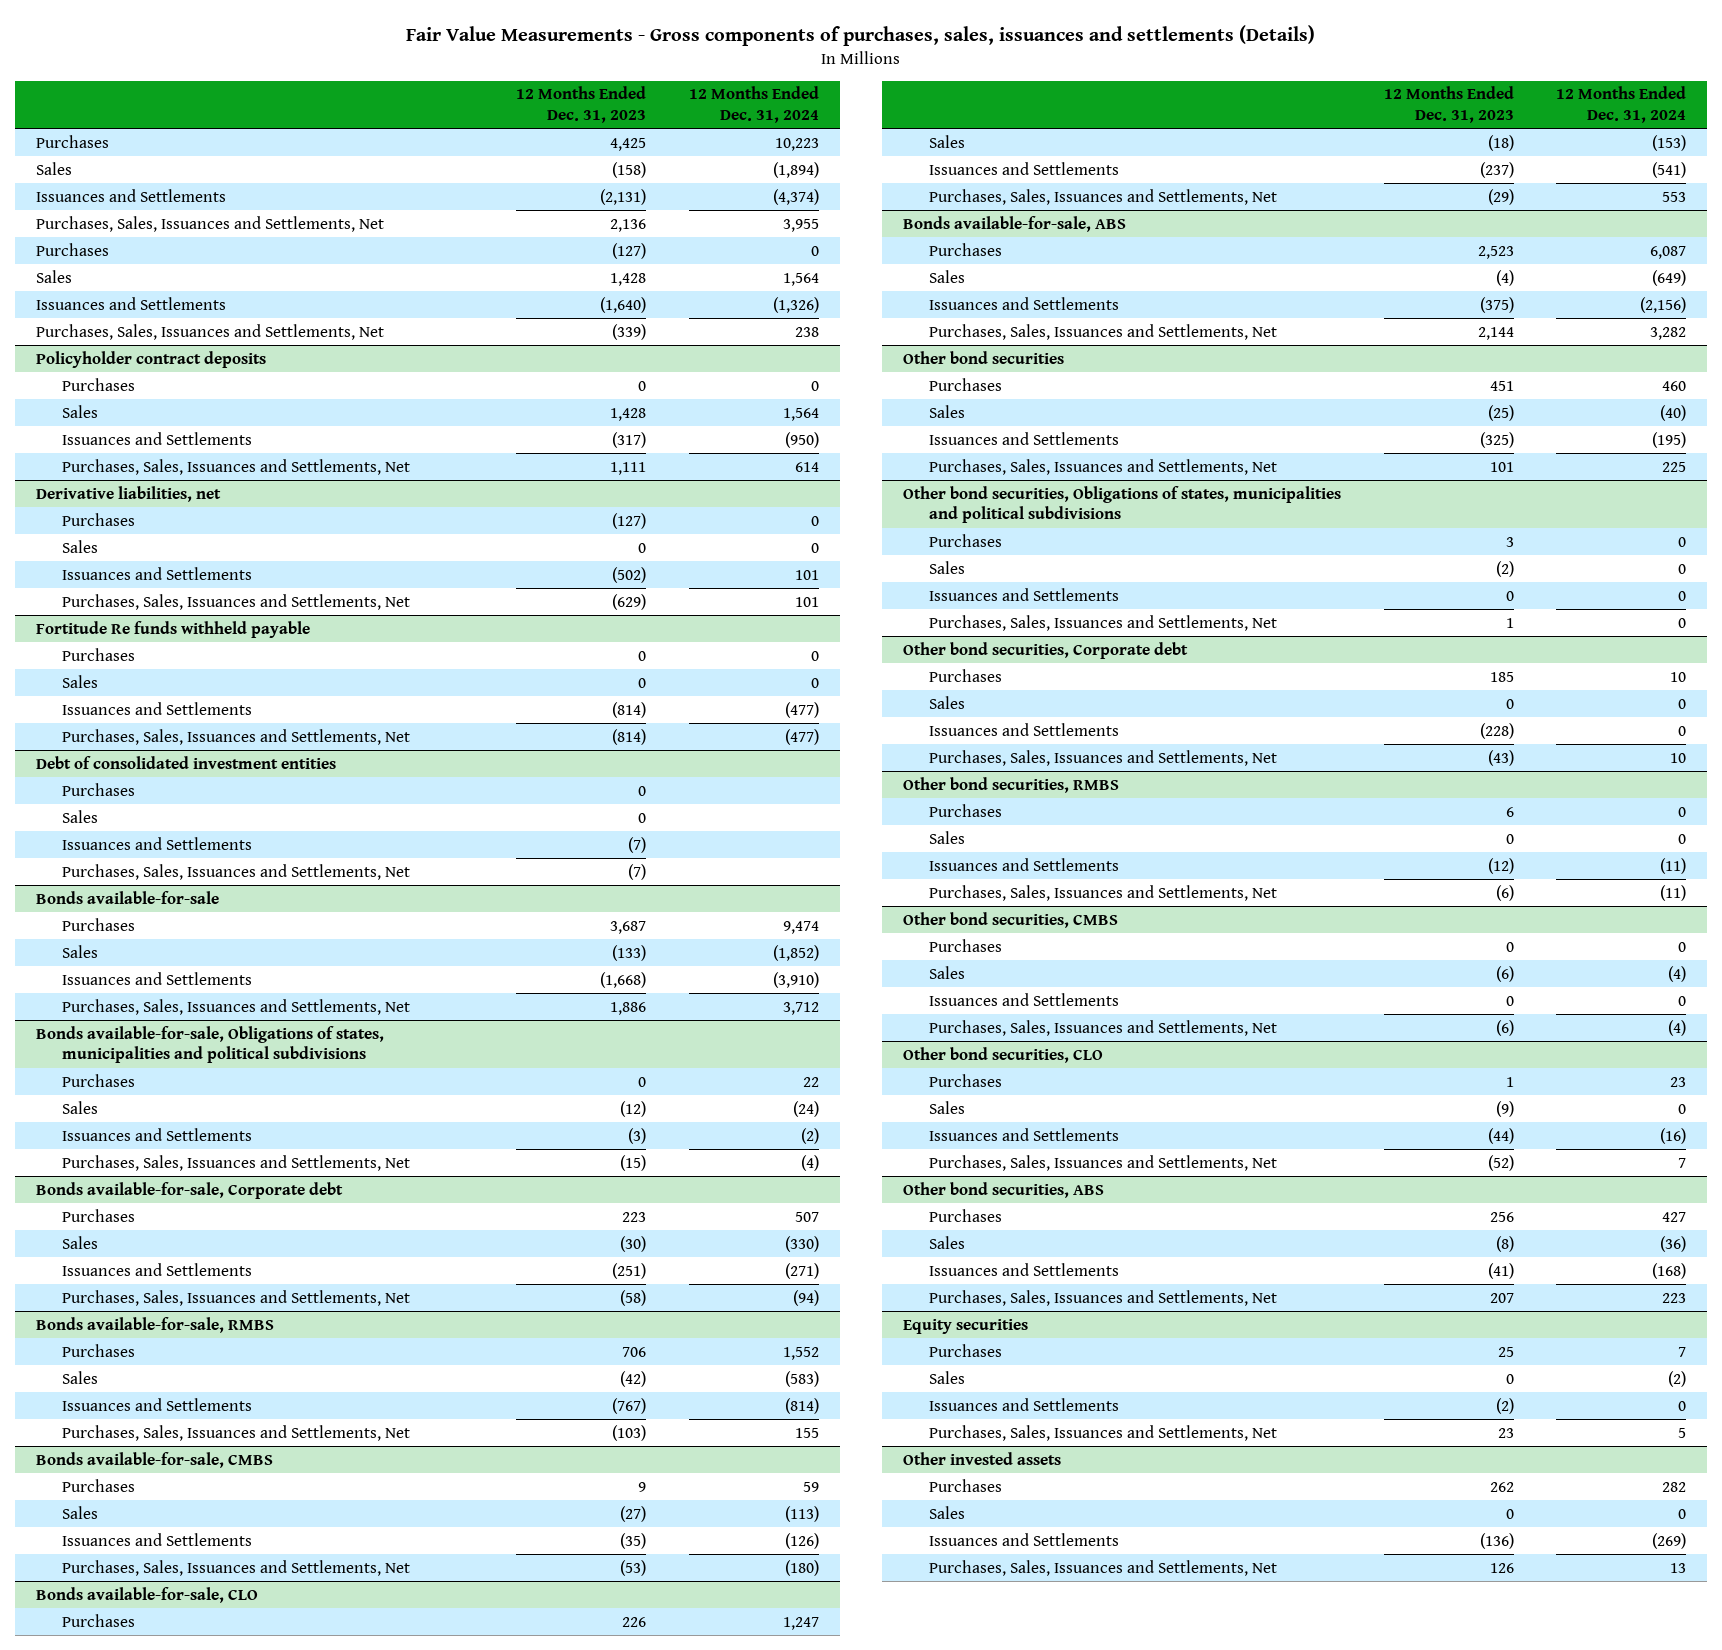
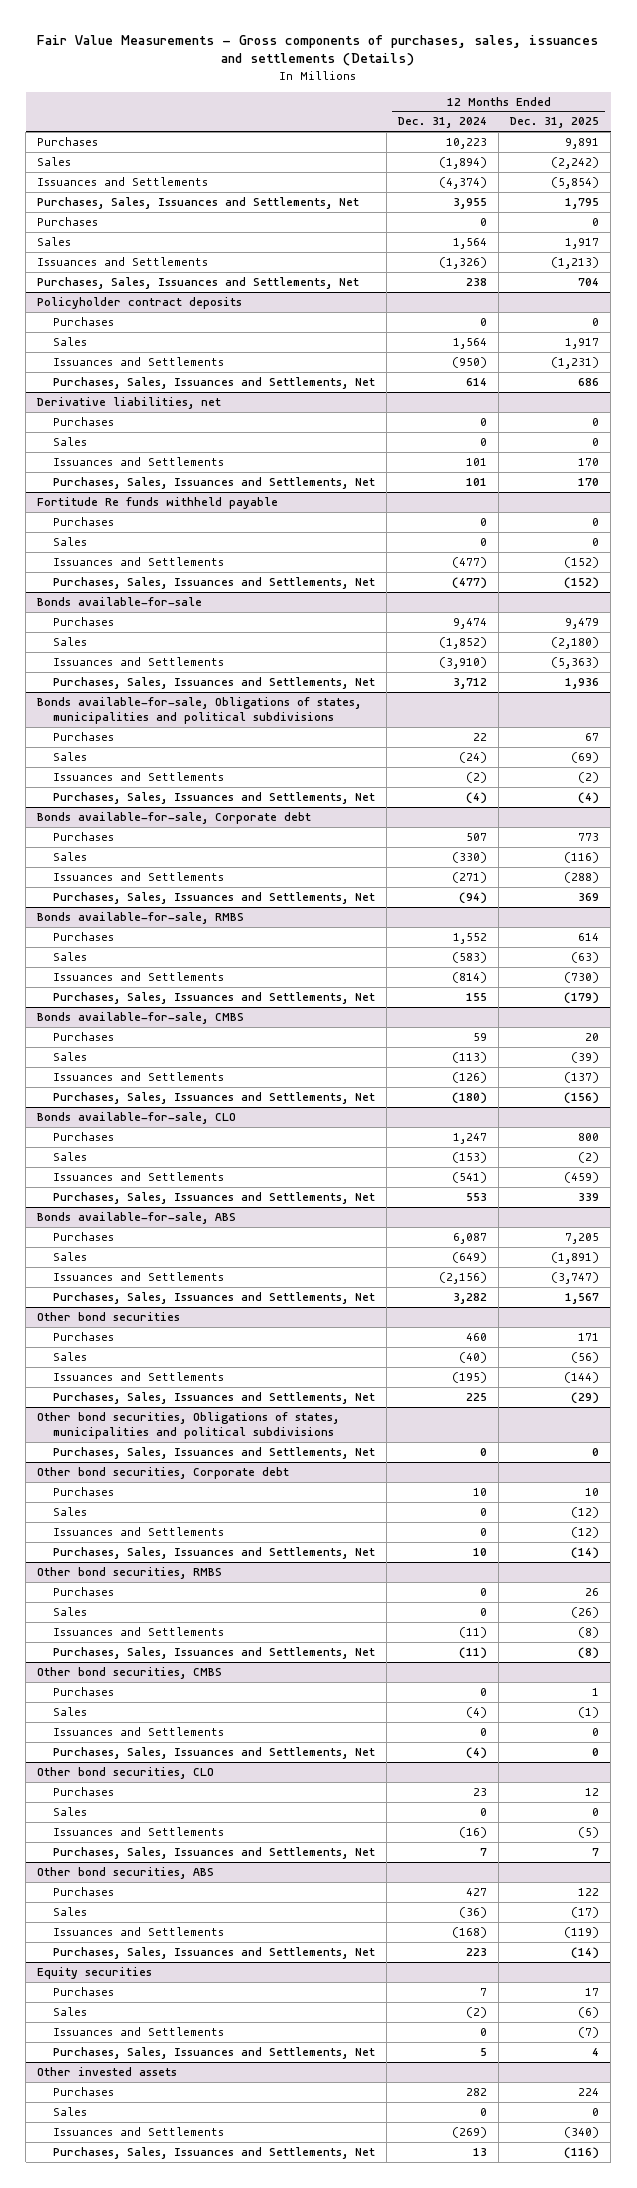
- | 12 Months Ended Dec. 31, 2023 | 12 Months Ended Dec. 31, 2024
+ | 12 Months Ended Dec. 31, 2024 | 12 Months Ended Dec. 31, 2025
- Debt of consolidated investment entities
- Purchases | 0 |
- Sales | 0 |
- Issuances and Settlements | (7) |
- Purchases, Sales, Issuances and Settlements, Net | (7) |
@ Other bond securities, Obligations of states, municipalities and political subdivisions
- Purchases | 3 | 0
- Sales | (2) | 0
- Issuances and Settlements | 0 | 0

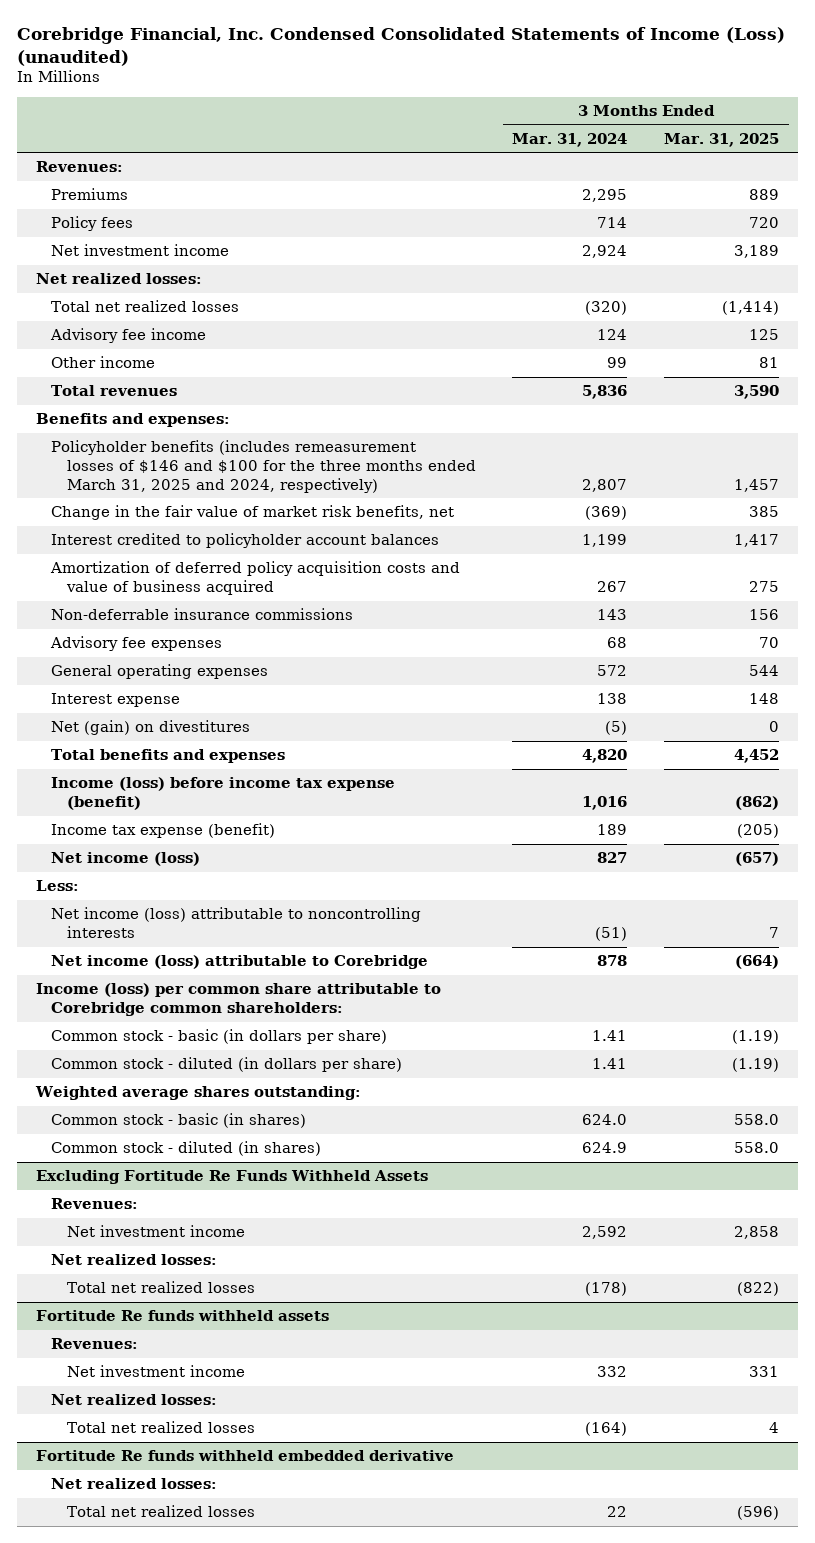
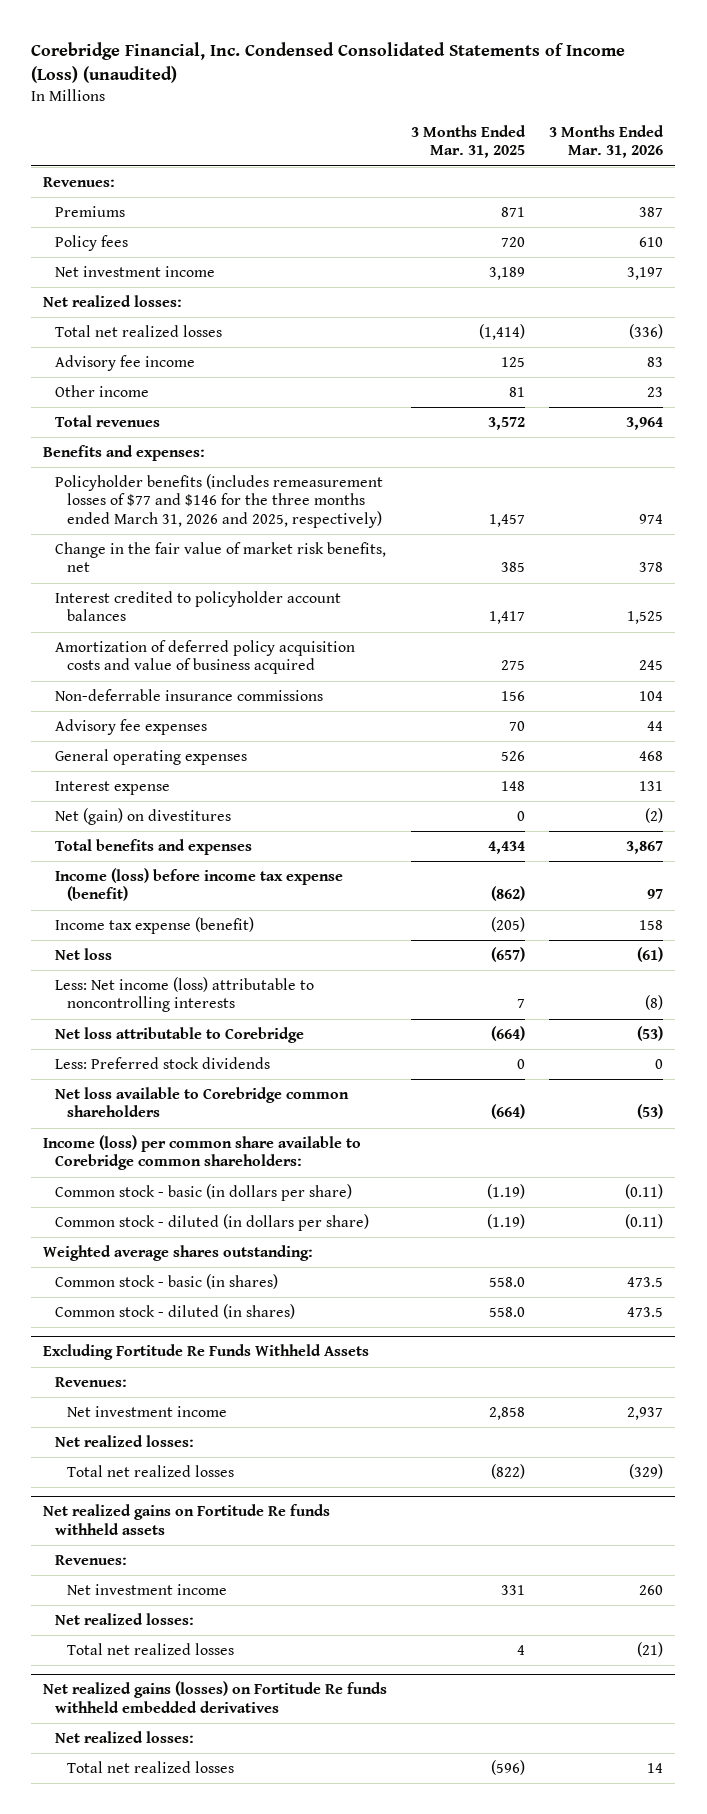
- | 3 Months Ended Mar. 31, 2024 | 3 Months Ended Mar. 31, 2025
+ | 3 Months Ended Mar. 31, 2025 | 3 Months Ended Mar. 31, 2026
- Premiums | 2,295 | 889
+ Premiums | 871 | 387
- Total revenues | 5,836 | 3,590
+ Total revenues | 3,572 | 3,964
- Policyholder benefits (includes remeasurement losses of $146 and $100 for the three months ended March 31, 2025 and 2024, respectively) | 2,807 | 1,457
+ Policyholder benefits (includes remeasurement losses of $77 and $146 for the three months ended March 31, 2026 and 2025, respectively) | 1,457 | 974
- General operating expenses | 572 | 544
+ General operating expenses | 526 | 468
- Total benefits and expenses | 4,820 | 4,452
+ Total benefits and expenses | 4,434 | 3,867
- Net income (loss) | 827 | (657)
- Less:
- Net income (loss) attributable to noncontrolling interests | (51) | 7
- Net income (loss) attributable to Corebridge | 878 | (664)
- Income (loss) per common share attributable to Corebridge common shareholders:
+ Net loss | (657) | (61)
+ Less: Net income (loss) attributable to noncontrolling interests | 7 | (8)
+ Net loss attributable to Corebridge | (664) | (53)
+ Less: Preferred stock dividends | 0 | 0
+ Net loss available to Corebridge common shareholders | (664) | (53)
+ Income (loss) per common share available to Corebridge common shareholders:
- Fortitude Re funds withheld assets
+ Net realized gains on Fortitude Re funds withheld assets
- Fortitude Re funds withheld embedded derivative
+ Net realized gains (losses) on Fortitude Re funds withheld embedded derivatives

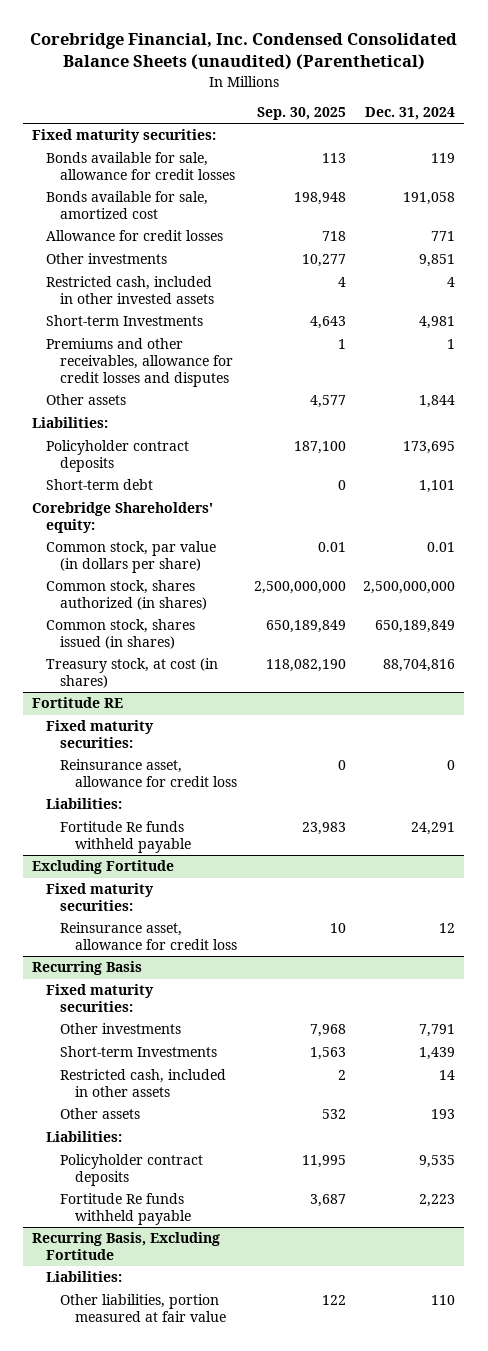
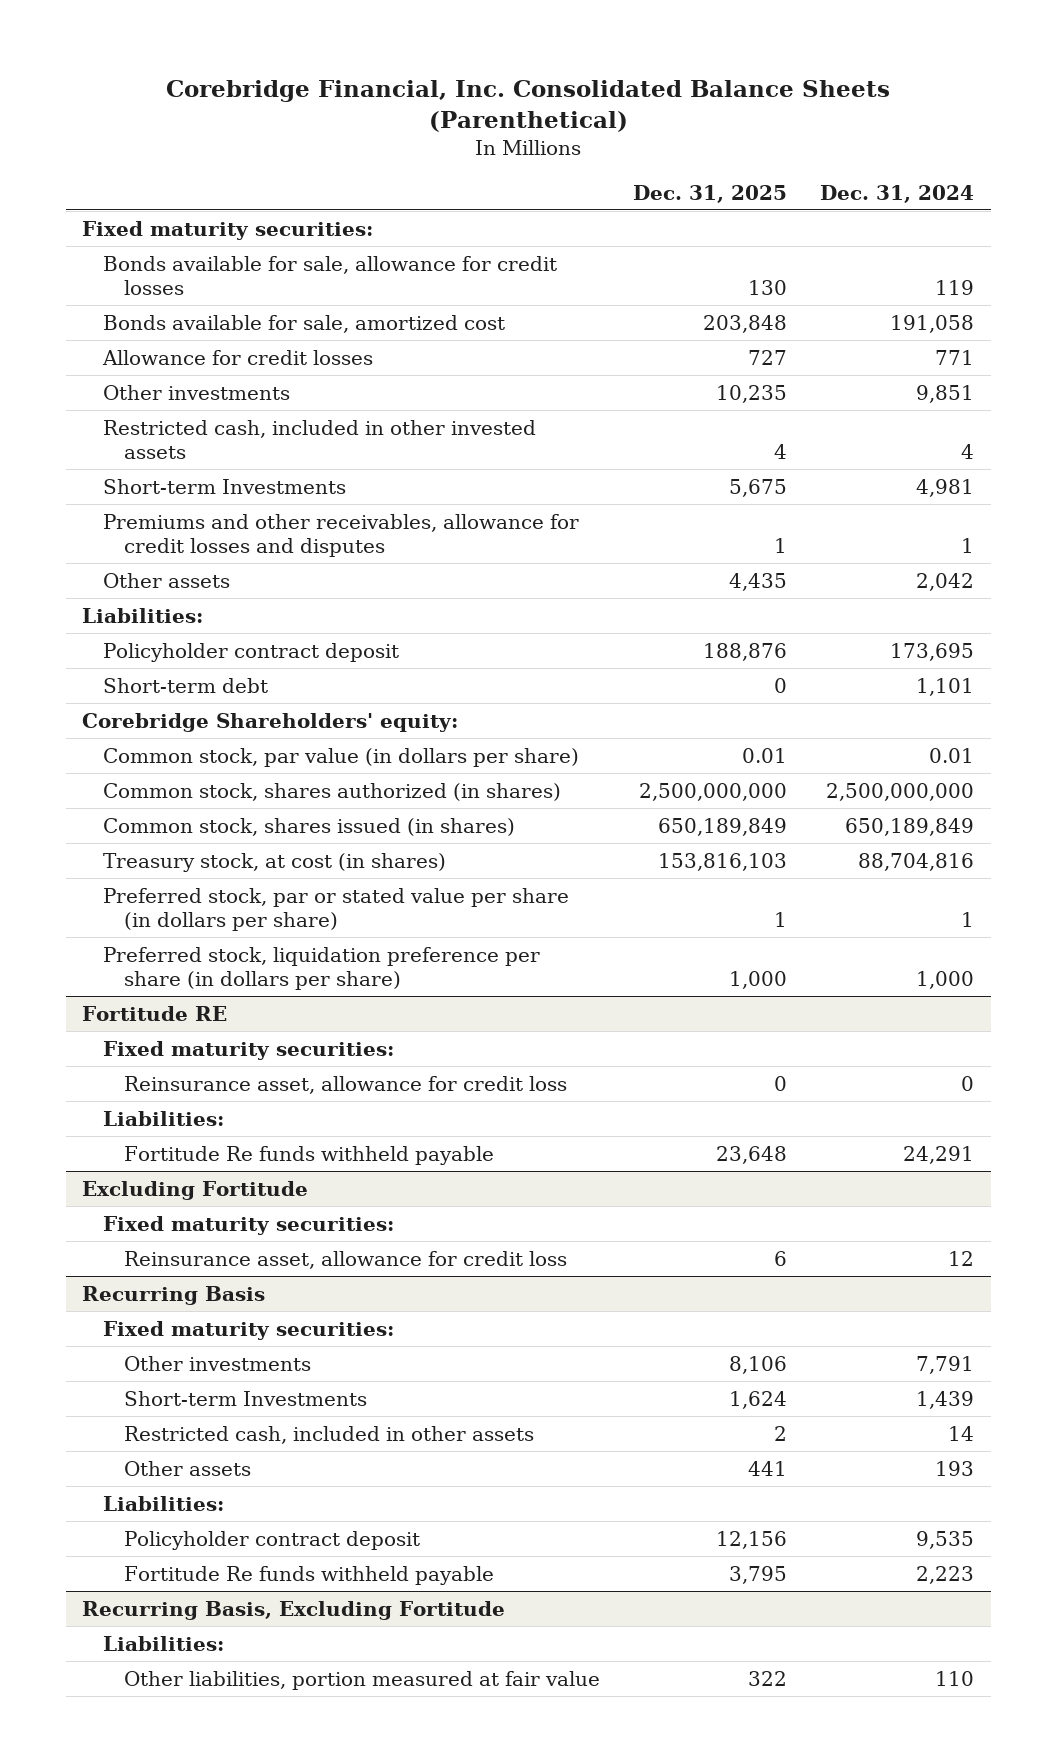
- Corebridge Financial, Inc. Condensed Consolidated Balance Sheets (unaudited) (Parenthetical)
+ Corebridge Financial, Inc. Consolidated Balance Sheets (Parenthetical)
- | Sep. 30, 2025 | Dec. 31, 2024
+ | Dec. 31, 2025 | Dec. 31, 2024
- Other assets | 4,577 | 1,844
+ Other assets | 4,435 | 2,042
- Policyholder contract deposits | 187,100 | 173,695
+ Policyholder contract deposit | 188,876 | 173,695
+ Preferred stock, par or stated value per share (in dollars per share) | 1 | 1
+ Preferred stock, liquidation preference per share (in dollars per share) | 1,000 | 1,000
@ Recurring Basis
- Policyholder contract deposits | 11,995 | 9,535
+ Policyholder contract deposit | 12,156 | 9,535

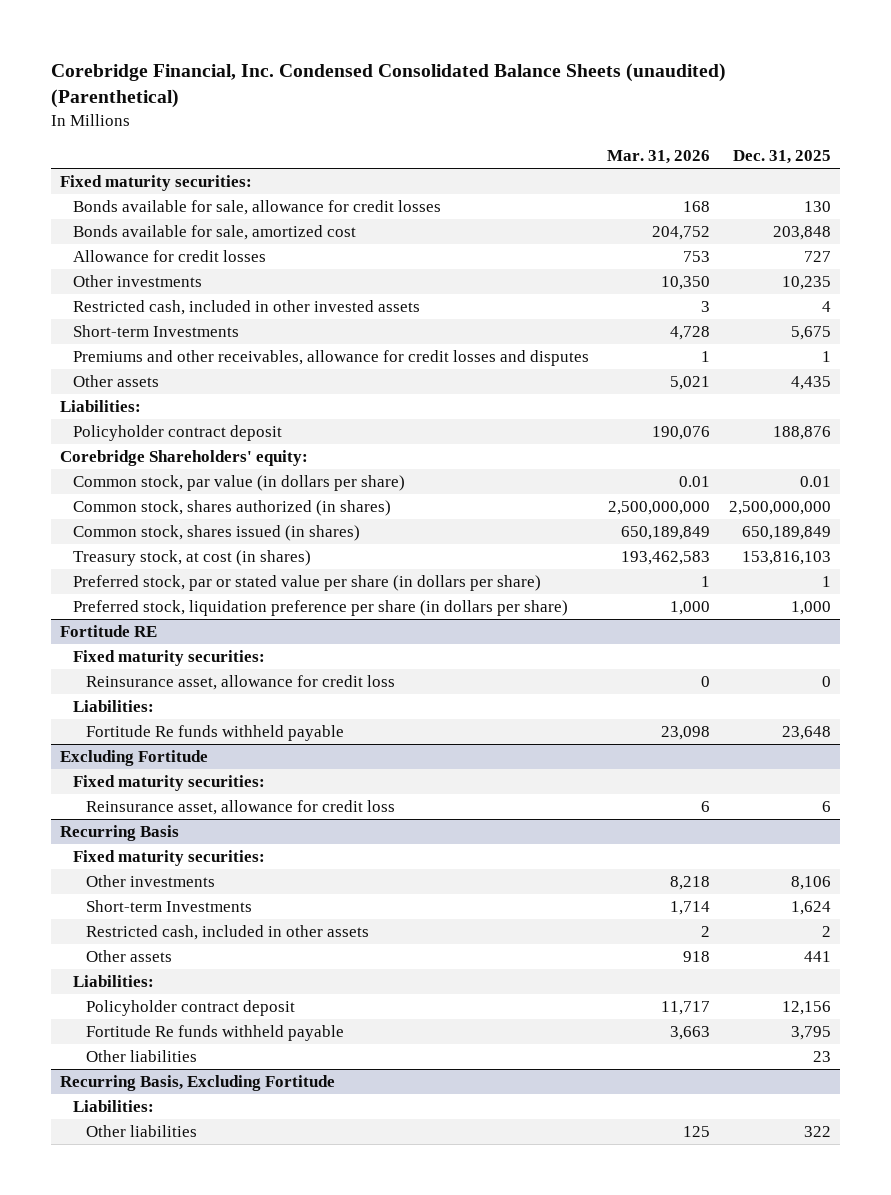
- Corebridge Financial, Inc. Consolidated Balance Sheets (Parenthetical)
+ Corebridge Financial, Inc. Condensed Consolidated Balance Sheets (unaudited) (Parenthetical)
- | Dec. 31, 2025 | Dec. 31, 2024
+ | Mar. 31, 2026 | Dec. 31, 2025
- Short-term debt | 0 | 1,101
@ Recurring Basis
+ Other liabilities | | 23
@ Recurring Basis, Excluding Fortitude
- Other liabilities, portion measured at fair value | 322 | 110
+ Other liabilities | 125 | 322

